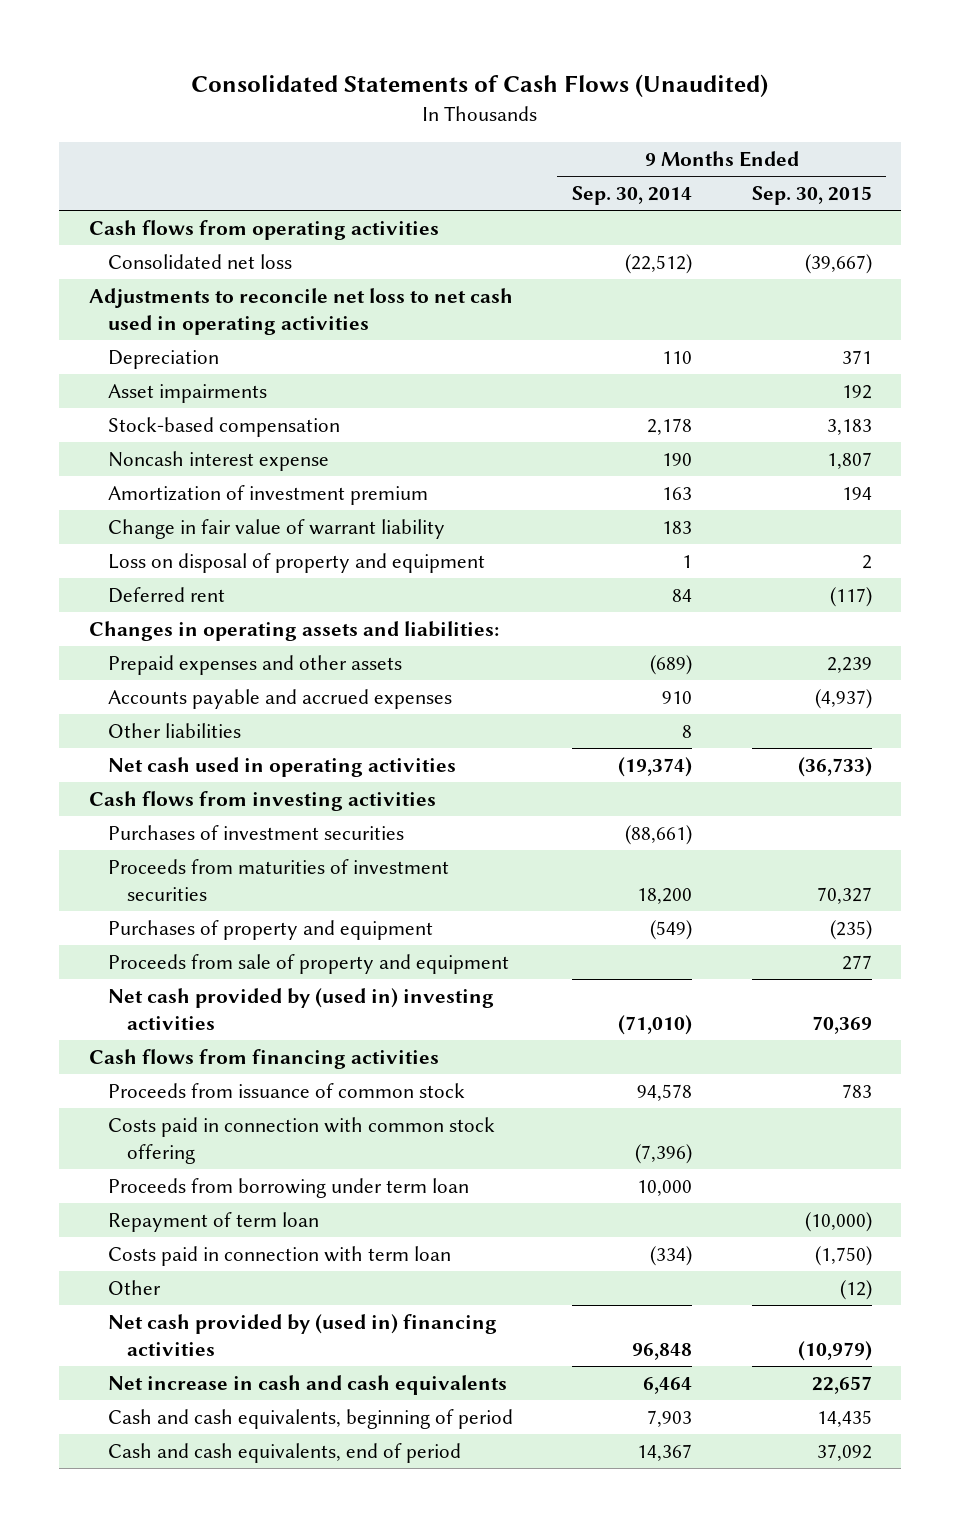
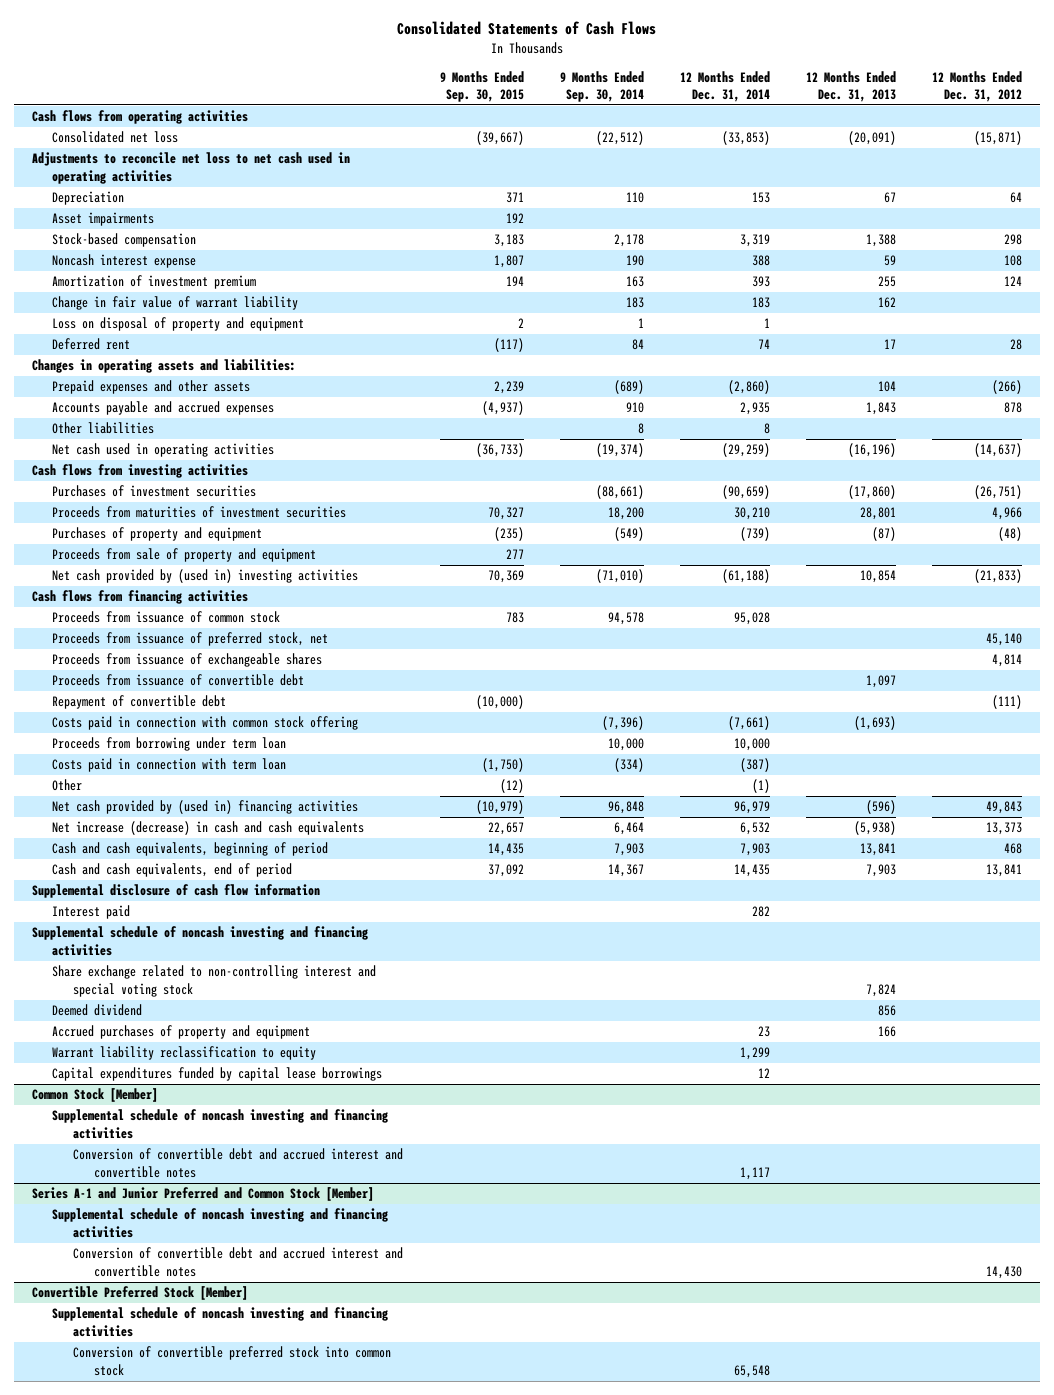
- Consolidated Statements of Cash Flows (Unaudited)
+ Consolidated Statements of Cash Flows
- | 9 Months Ended Sep. 30, 2014 | 9 Months Ended Sep. 30, 2015
+ | 9 Months Ended Sep. 30, 2015 | 9 Months Ended Sep. 30, 2014 | 12 Months Ended Dec. 31, 2014 | 12 Months Ended Dec. 31, 2013 | 12 Months Ended Dec. 31, 2012
+ Proceeds from issuance of preferred stock, net | | | | | 45,140
+ Proceeds from issuance of exchangeable shares | | | | | 4,814
+ Proceeds from issuance of convertible debt | | | | 1,097 |
+ Repayment of convertible debt | (10,000) | | | | (111)
- Repayment of term loan | | (10,000)
- Net increase in cash and cash equivalents | 6,464 | 22,657
+ Net increase (decrease) in cash and cash equivalents | 22,657 | 6,464 | 6,532 | (5,938) | 13,373
+ Supplemental disclosure of cash flow information
+ Interest paid | | | 282 | |
+ Supplemental schedule of noncash investing and financing activities
+ Share exchange related to non-controlling interest and special voting stock | | | | 7,824 |
+ Deemed dividend | | | | 856 |
+ Accrued purchases of property and equipment | | | 23 | 166 |
+ Warrant liability reclassification to equity | | | 1,299 | |
+ Capital expenditures funded by capital lease borrowings | | | 12 | |
+ Common Stock [Member]
+ Supplemental schedule of noncash investing and financing activities
+ Conversion of convertible debt and accrued interest and convertible notes | | | 1,117 | |
+ Series A-1 and Junior Preferred and Common Stock [Member]
+ Supplemental schedule of noncash investing and financing activities
+ Conversion of convertible debt and accrued interest and convertible notes | | | | | 14,430
+ Convertible Preferred Stock [Member]
+ Supplemental schedule of noncash investing and financing activities
+ Conversion of convertible preferred stock into common stock | | | 65,548 | |

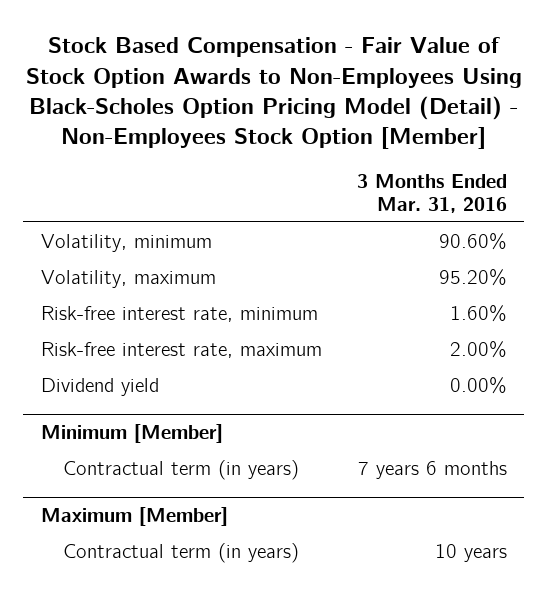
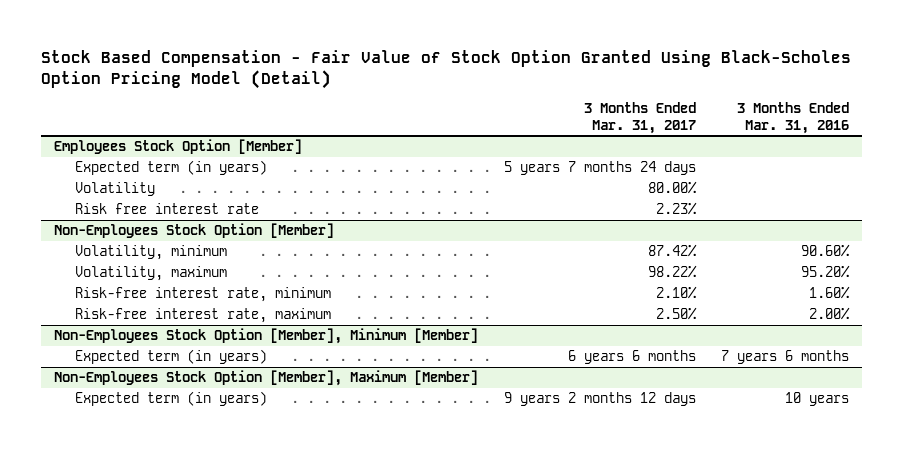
- Stock Based Compensation - Fair Value of Stock Option Awards to Non-Employees Using Black-Scholes Option Pricing Model (Detail) - Non-Employees Stock Option [Member]
+ Stock Based Compensation - Fair Value of Stock Option Granted Using Black-Scholes Option Pricing Model (Detail)
- | 3 Months Ended Mar. 31, 2016
+ | 3 Months Ended Mar. 31, 2017 | 3 Months Ended Mar. 31, 2016
+ Employees Stock Option [Member]
+ Expected term (in years) | 5 years 7 months 24 days |
+ Volatility | 80.00% |
+ Risk free interest rate | 2.23% |
+ Non-Employees Stock Option [Member]
- Dividend yield | 0.00%
- Minimum [Member]
- Contractual term (in years) | 7 years 6 months
- Maximum [Member]
- Contractual term (in years) | 10 years
+ Non-Employees Stock Option [Member], Minimum [Member]
+ Expected term (in years) | 6 years 6 months | 7 years 6 months
+ Non-Employees Stock Option [Member], Maximum [Member]
+ Expected term (in years) | 9 years 2 months 12 days | 10 years

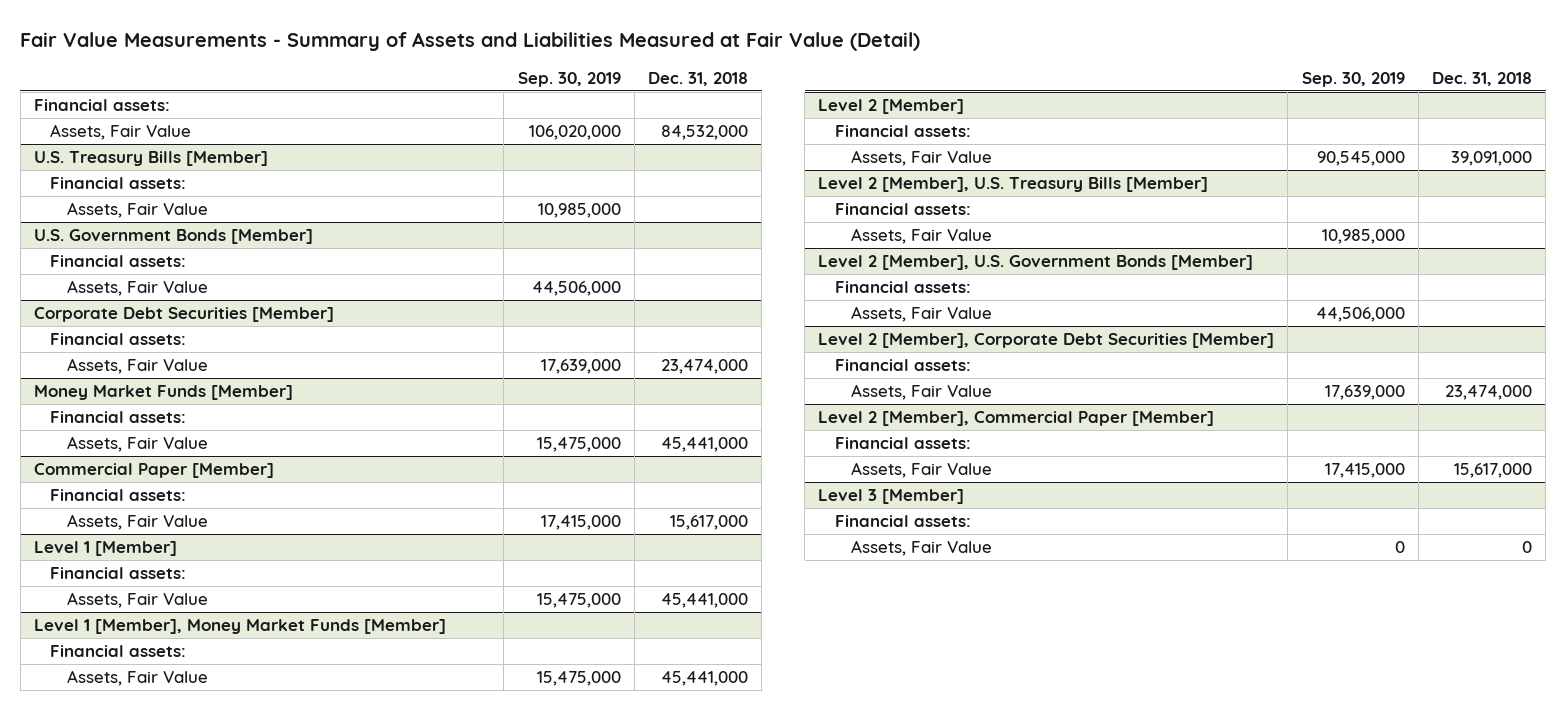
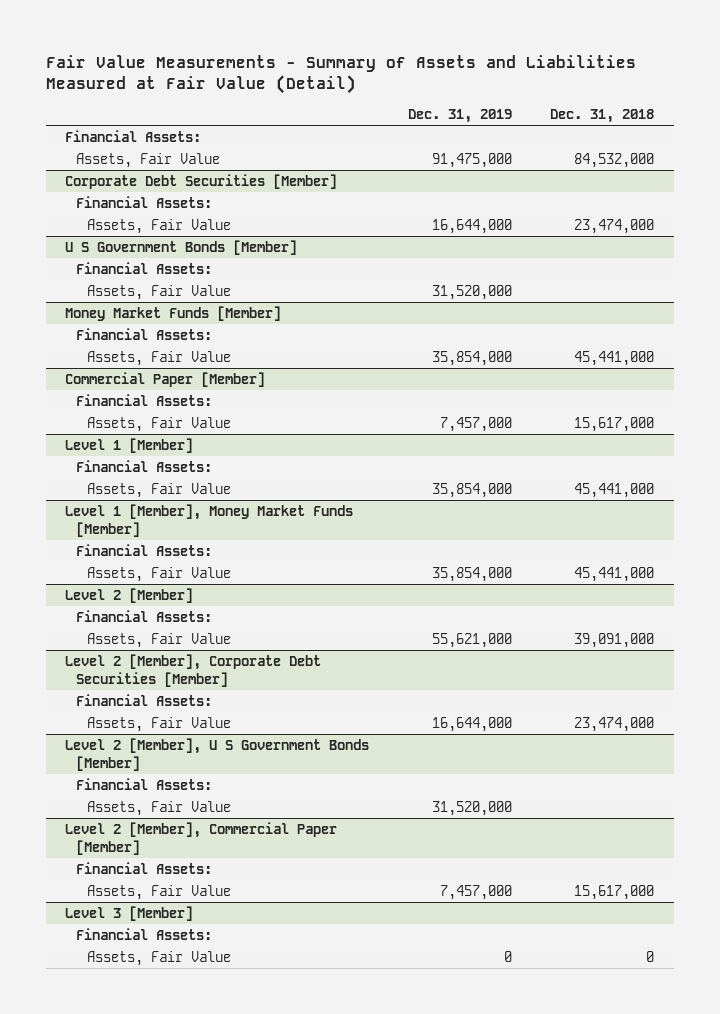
- | Sep. 30, 2019 | Dec. 31, 2018
+ | Dec. 31, 2019 | Dec. 31, 2018
- Financial assets:
+ Financial Assets:
- U.S. Treasury Bills [Member]
- Financial assets:
- Assets, Fair Value | 10,985,000 |
- U.S. Government Bonds [Member]
- Financial assets:
- Assets, Fair Value | 44,506,000 |
@ Corporate Debt Securities [Member]
- Financial assets:
+ Financial Assets:
+ U S Government Bonds [Member]
+ Financial Assets:
+ Assets, Fair Value | 31,520,000 |
@ Money Market Funds [Member]
- Financial assets:
+ Financial Assets:
@ Commercial Paper [Member]
- Financial assets:
+ Financial Assets:
@ Level 1 [Member]
- Financial assets:
+ Financial Assets:
@ Level 1 [Member], Money Market Funds [Member]
- Financial assets:
+ Financial Assets:
@ Level 2 [Member]
- Financial assets:
+ Financial Assets:
- Level 2 [Member], U.S. Treasury Bills [Member]
- Financial assets:
- Assets, Fair Value | 10,985,000 |
- Level 2 [Member], U.S. Government Bonds [Member]
- Financial assets:
- Assets, Fair Value | 44,506,000 |
@ Level 2 [Member], Corporate Debt Securities [Member]
- Financial assets:
+ Financial Assets:
+ Level 2 [Member], U S Government Bonds [Member]
+ Financial Assets:
+ Assets, Fair Value | 31,520,000 |
@ Level 2 [Member], Commercial Paper [Member]
- Financial assets:
+ Financial Assets:
@ Level 3 [Member]
- Financial assets:
+ Financial Assets:

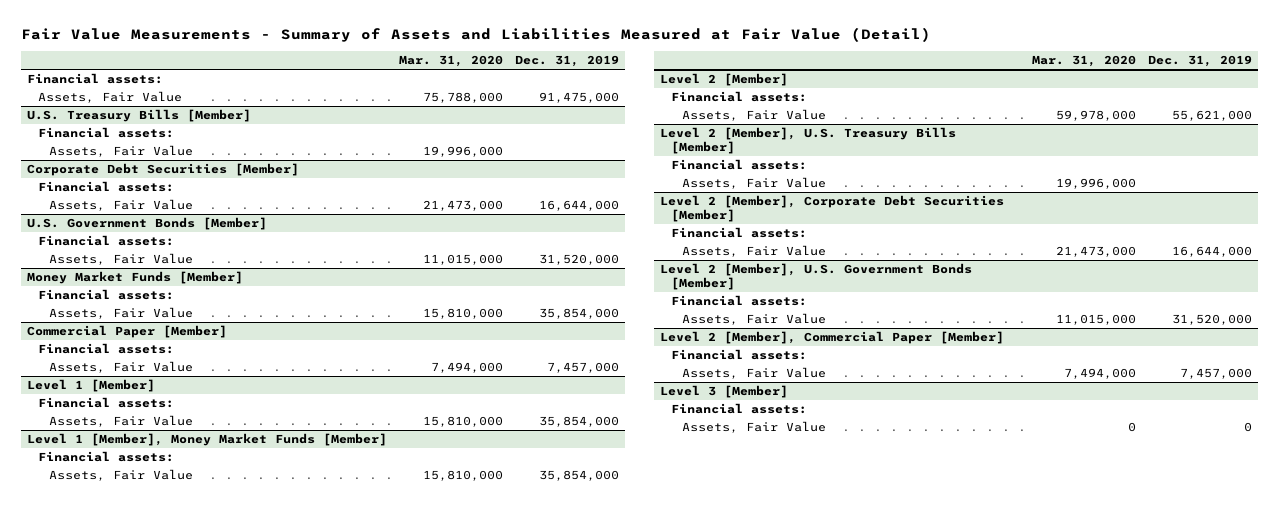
- | Dec. 31, 2019 | Dec. 31, 2018
+ | Mar. 31, 2020 | Dec. 31, 2019
- Financial Assets:
+ Financial assets:
+ U.S. Treasury Bills [Member]
+ Financial assets:
+ Assets, Fair Value | 19,996,000 |
@ Corporate Debt Securities [Member]
- Financial Assets:
+ Financial assets:
- U S Government Bonds [Member]
- Financial Assets:
+ U.S. Government Bonds [Member]
+ Financial assets:
@ Money Market Funds [Member]
- Financial Assets:
+ Financial assets:
@ Commercial Paper [Member]
- Financial Assets:
+ Financial assets:
@ Level 1 [Member]
- Financial Assets:
+ Financial assets:
@ Level 1 [Member], Money Market Funds [Member]
- Financial Assets:
+ Financial assets:
@ Level 2 [Member]
- Financial Assets:
+ Financial assets:
+ Level 2 [Member], U.S. Treasury Bills [Member]
+ Financial assets:
+ Assets, Fair Value | 19,996,000 |
@ Level 2 [Member], Corporate Debt Securities [Member]
- Financial Assets:
+ Financial assets:
- Level 2 [Member], U S Government Bonds [Member]
- Financial Assets:
+ Level 2 [Member], U.S. Government Bonds [Member]
+ Financial assets:
@ Level 2 [Member], Commercial Paper [Member]
- Financial Assets:
+ Financial assets:
@ Level 3 [Member]
- Financial Assets:
+ Financial assets:

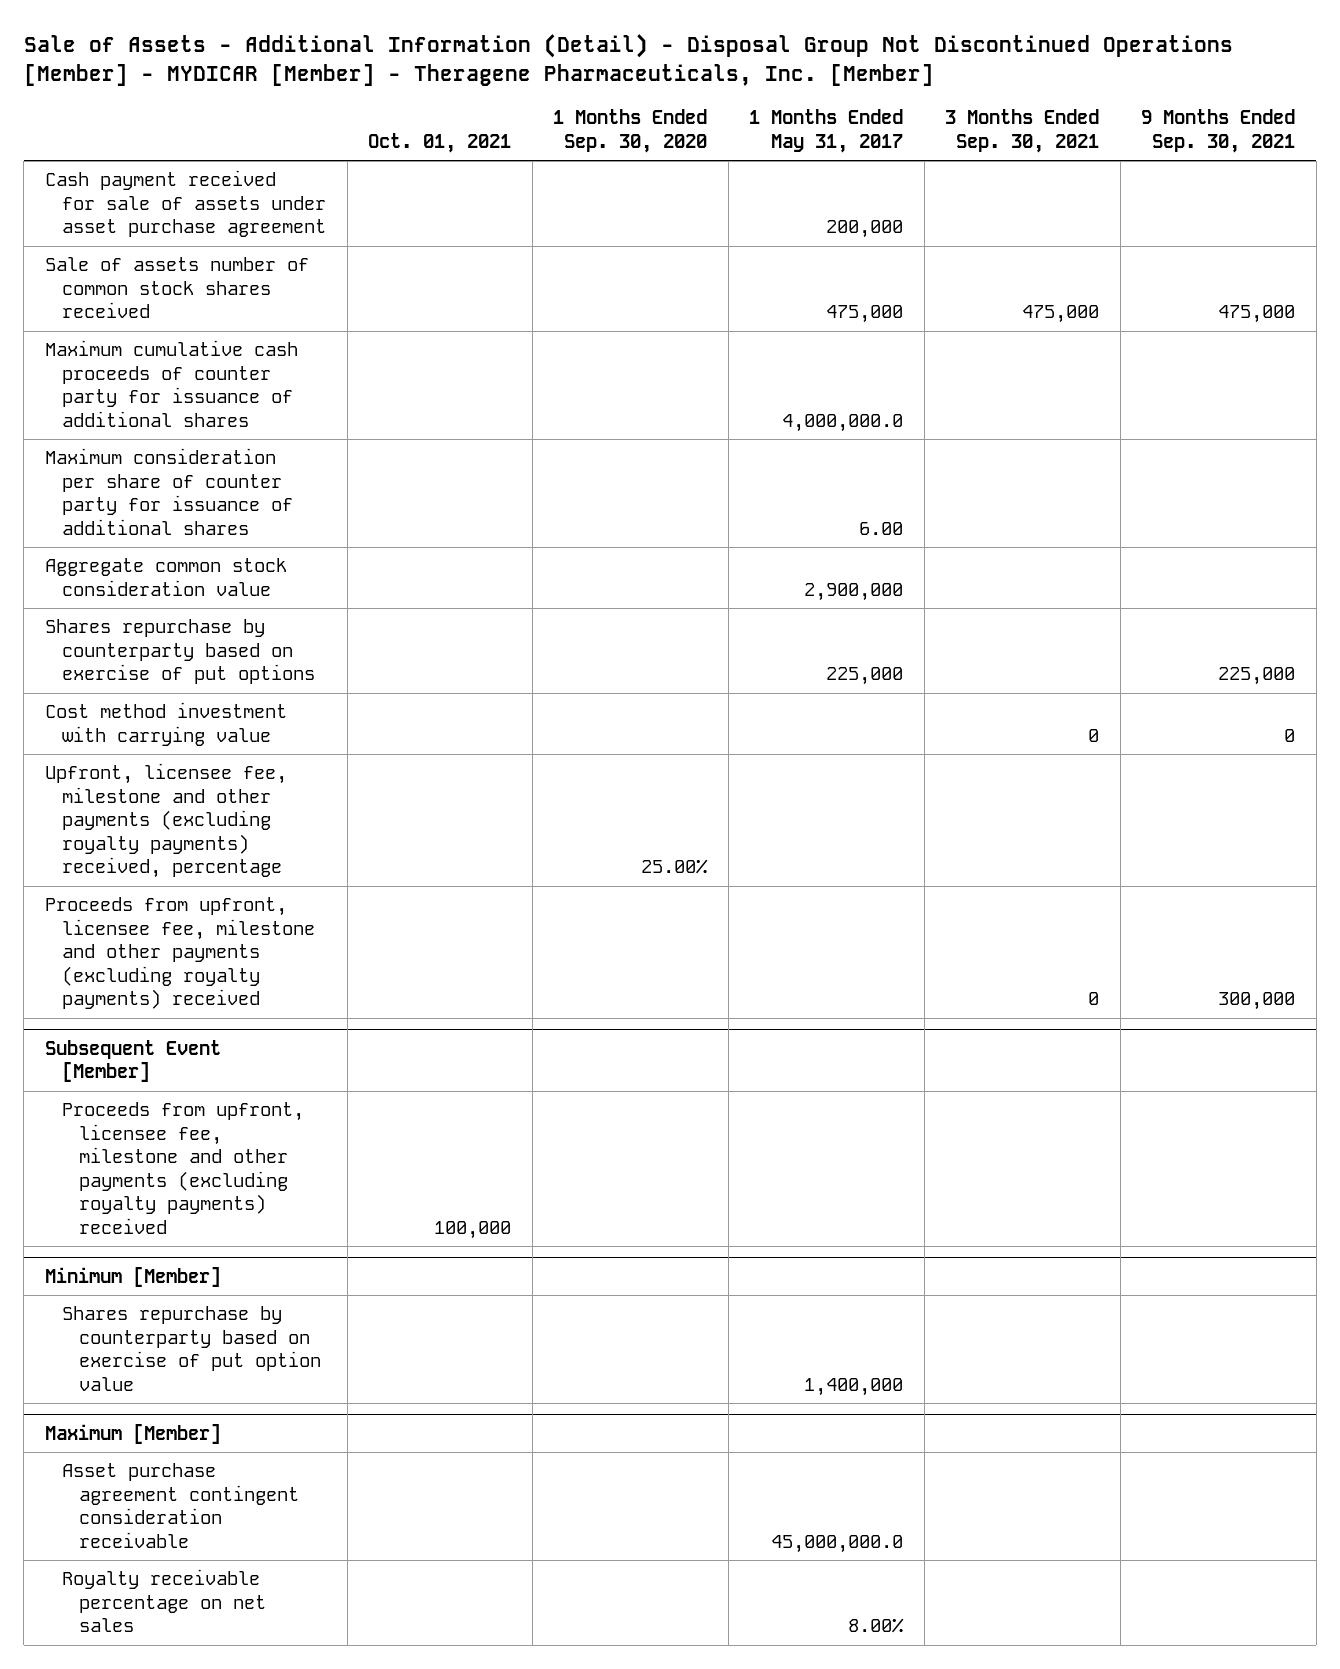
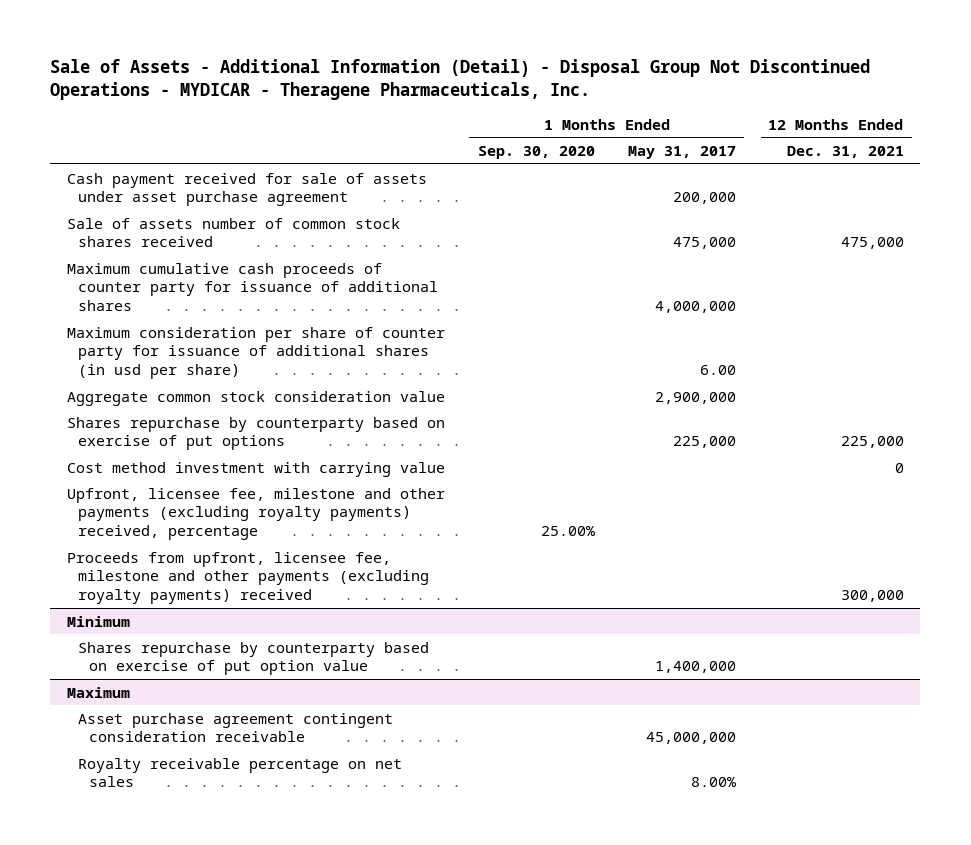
- Sale of Assets - Additional Information (Detail) - Disposal Group Not Discontinued Operations [Member] - MYDICAR [Member] - Theragene Pharmaceuticals, Inc. [Member]
+ Sale of Assets - Additional Information (Detail) - Disposal Group Not Discontinued Operations - MYDICAR - Theragene Pharmaceuticals, Inc.
- | Oct. 01, 2021 | 1 Months Ended Sep. 30, 2020 | 1 Months Ended May 31, 2017 | 3 Months Ended Sep. 30, 2021 | 9 Months Ended Sep. 30, 2021
+ | 1 Months Ended Sep. 30, 2020 | 1 Months Ended May 31, 2017 | 12 Months Ended Dec. 31, 2021
- Maximum cumulative cash proceeds of counter party for issuance of additional shares | | | 4,000,000.0 | |
- Maximum consideration per share of counter party for issuance of additional shares | | | 6.00 | |
+ Maximum cumulative cash proceeds of counter party for issuance of additional shares | | 4,000,000 |
+ Maximum consideration per share of counter party for issuance of additional shares (in usd per share) | | 6.00 |
- Subsequent Event [Member]
- Proceeds from upfront, licensee fee, milestone and other payments (excluding royalty payments) received | 100,000 | | | |
- Minimum [Member]
+ Minimum
- Maximum [Member]
- Asset purchase agreement contingent consideration receivable | | | 45,000,000.0 | |
+ Maximum
+ Asset purchase agreement contingent consideration receivable | | 45,000,000 |

